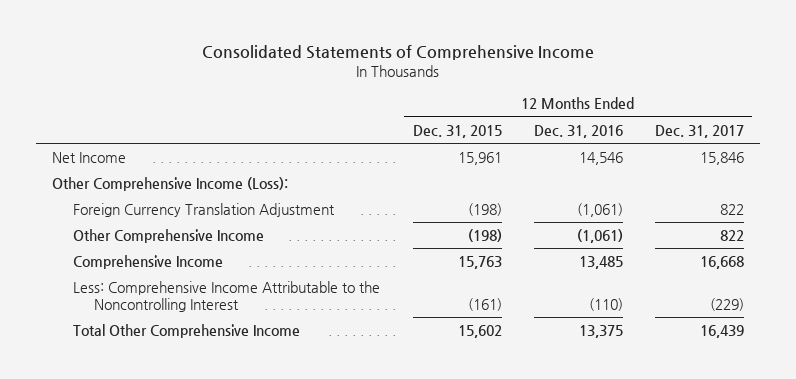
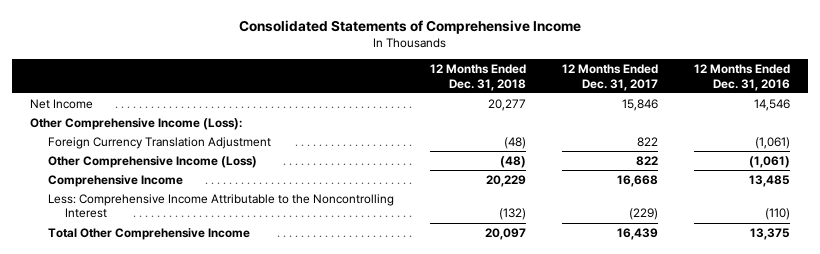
- | 12 Months Ended Dec. 31, 2015 | 12 Months Ended Dec. 31, 2016 | 12 Months Ended Dec. 31, 2017
+ | 12 Months Ended Dec. 31, 2018 | 12 Months Ended Dec. 31, 2017 | 12 Months Ended Dec. 31, 2016
- Other Comprehensive Income | (198) | (1,061) | 822
+ Other Comprehensive Income (Loss) | (48) | 822 | (1,061)

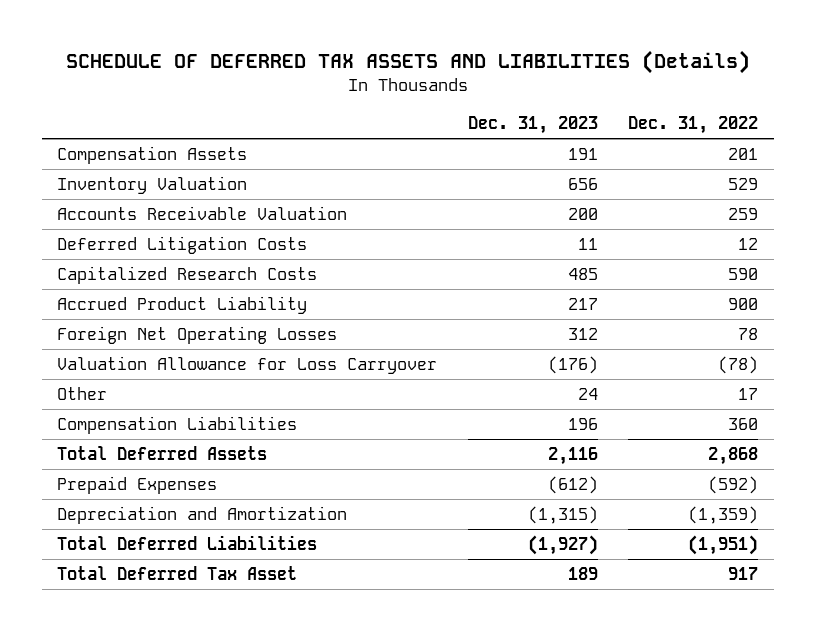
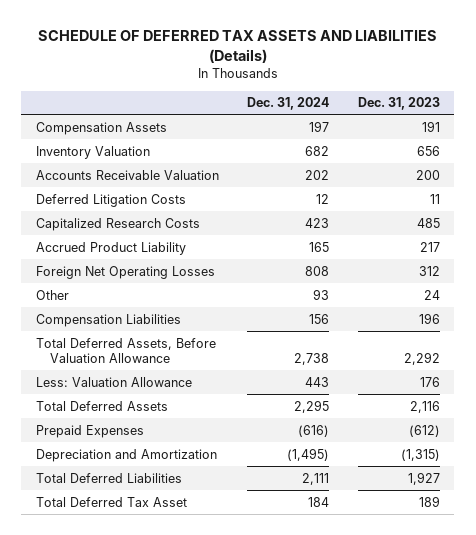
- | Dec. 31, 2023 | Dec. 31, 2022
+ | Dec. 31, 2024 | Dec. 31, 2023
- Valuation Allowance for Loss Carryover | (176) | (78)
+ Total Deferred Assets, Before Valuation Allowance | 2,738 | 2,292
+ Less: Valuation Allowance | 443 | 176
- Total Deferred Liabilities | (1,927) | (1,951)
+ Total Deferred Liabilities | 2,111 | 1,927

